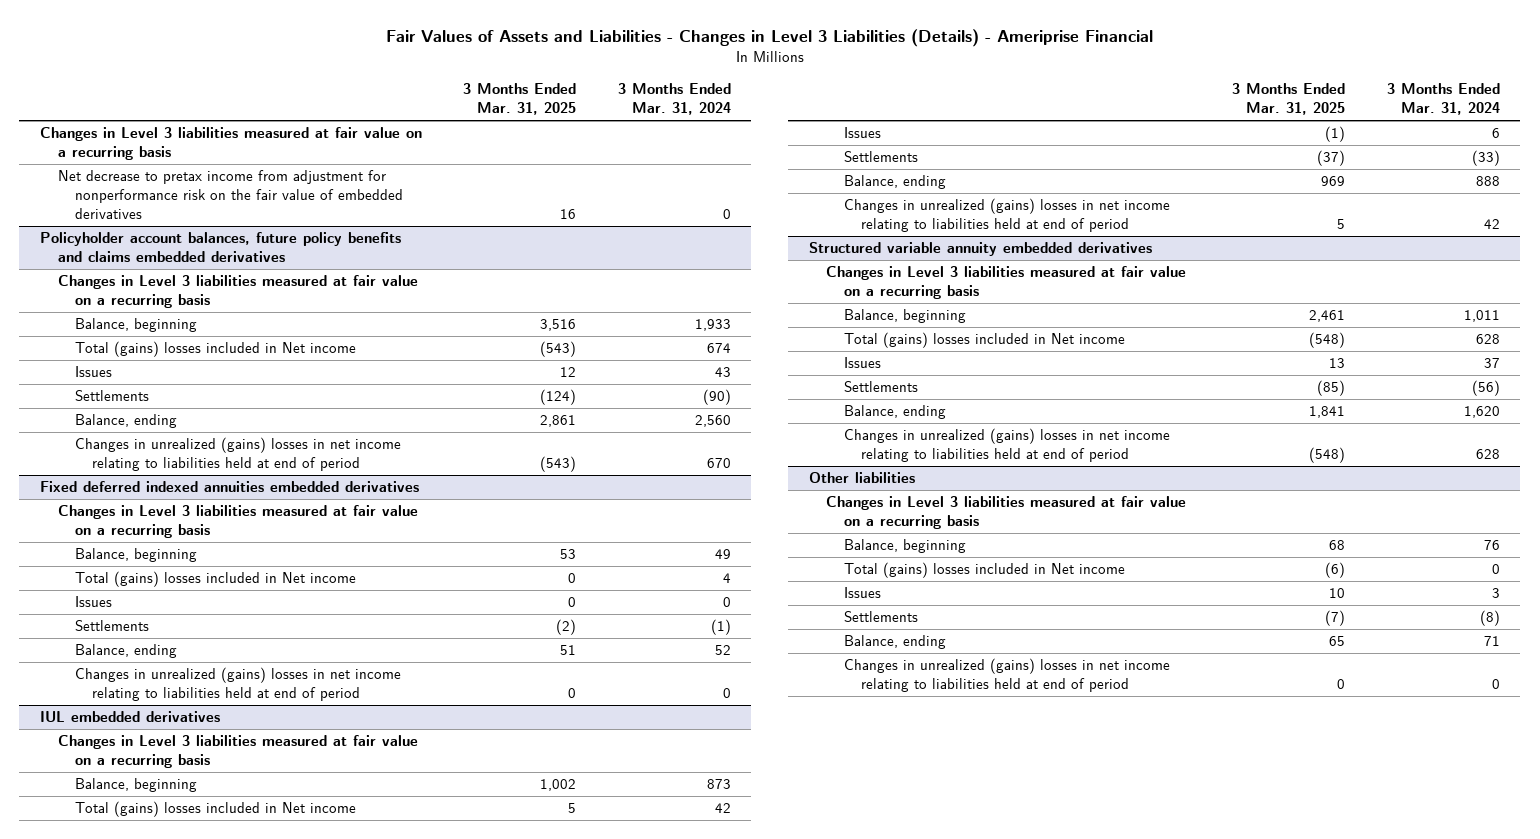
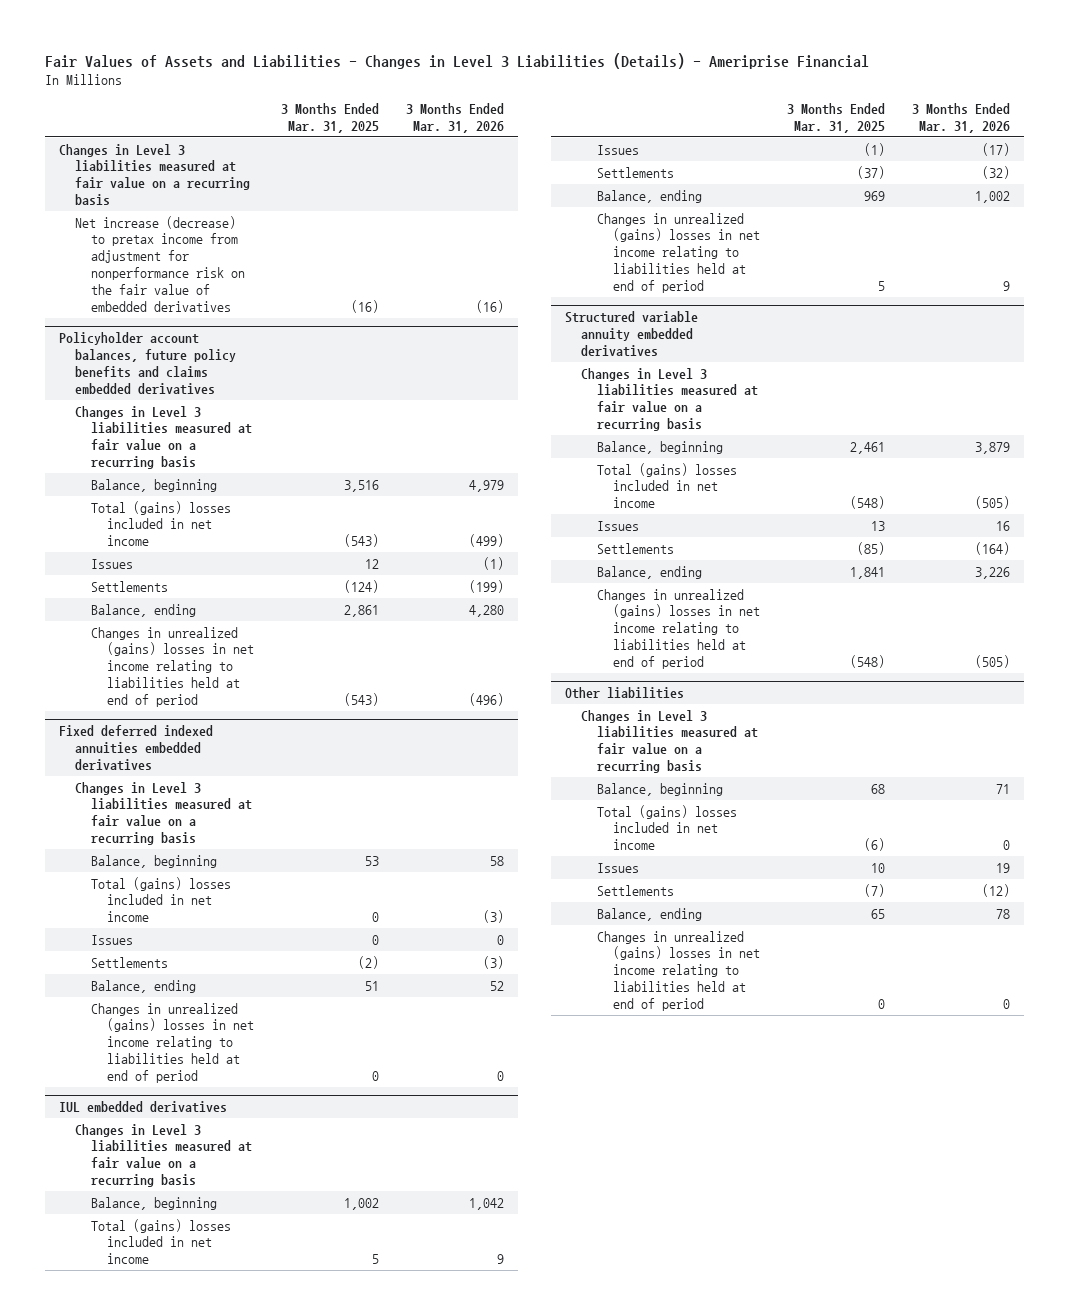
- | 3 Months Ended Mar. 31, 2025 | 3 Months Ended Mar. 31, 2024
+ | 3 Months Ended Mar. 31, 2025 | 3 Months Ended Mar. 31, 2026
- Net decrease to pretax income from adjustment for nonperformance risk on the fair value of embedded derivatives | 16 | 0
+ Net increase (decrease) to pretax income from adjustment for nonperformance risk on the fair value of embedded derivatives | (16) | (16)
@ Policyholder account balances, future policy benefits and claims embedded derivatives
- Total (gains) losses included in Net income | (543) | 674
+ Total (gains) losses included in net income | (543) | (499)
@ Fixed deferred indexed annuities embedded derivatives
- Total (gains) losses included in Net income | 0 | 4
+ Total (gains) losses included in net income | 0 | (3)
@ IUL embedded derivatives
- Total (gains) losses included in Net income | 5 | 42
+ Total (gains) losses included in net income | 5 | 9
@ Structured variable annuity embedded derivatives
- Total (gains) losses included in Net income | (548) | 628
+ Total (gains) losses included in net income | (548) | (505)
@ Other liabilities
- Total (gains) losses included in Net income | (6) | 0
+ Total (gains) losses included in net income | (6) | 0

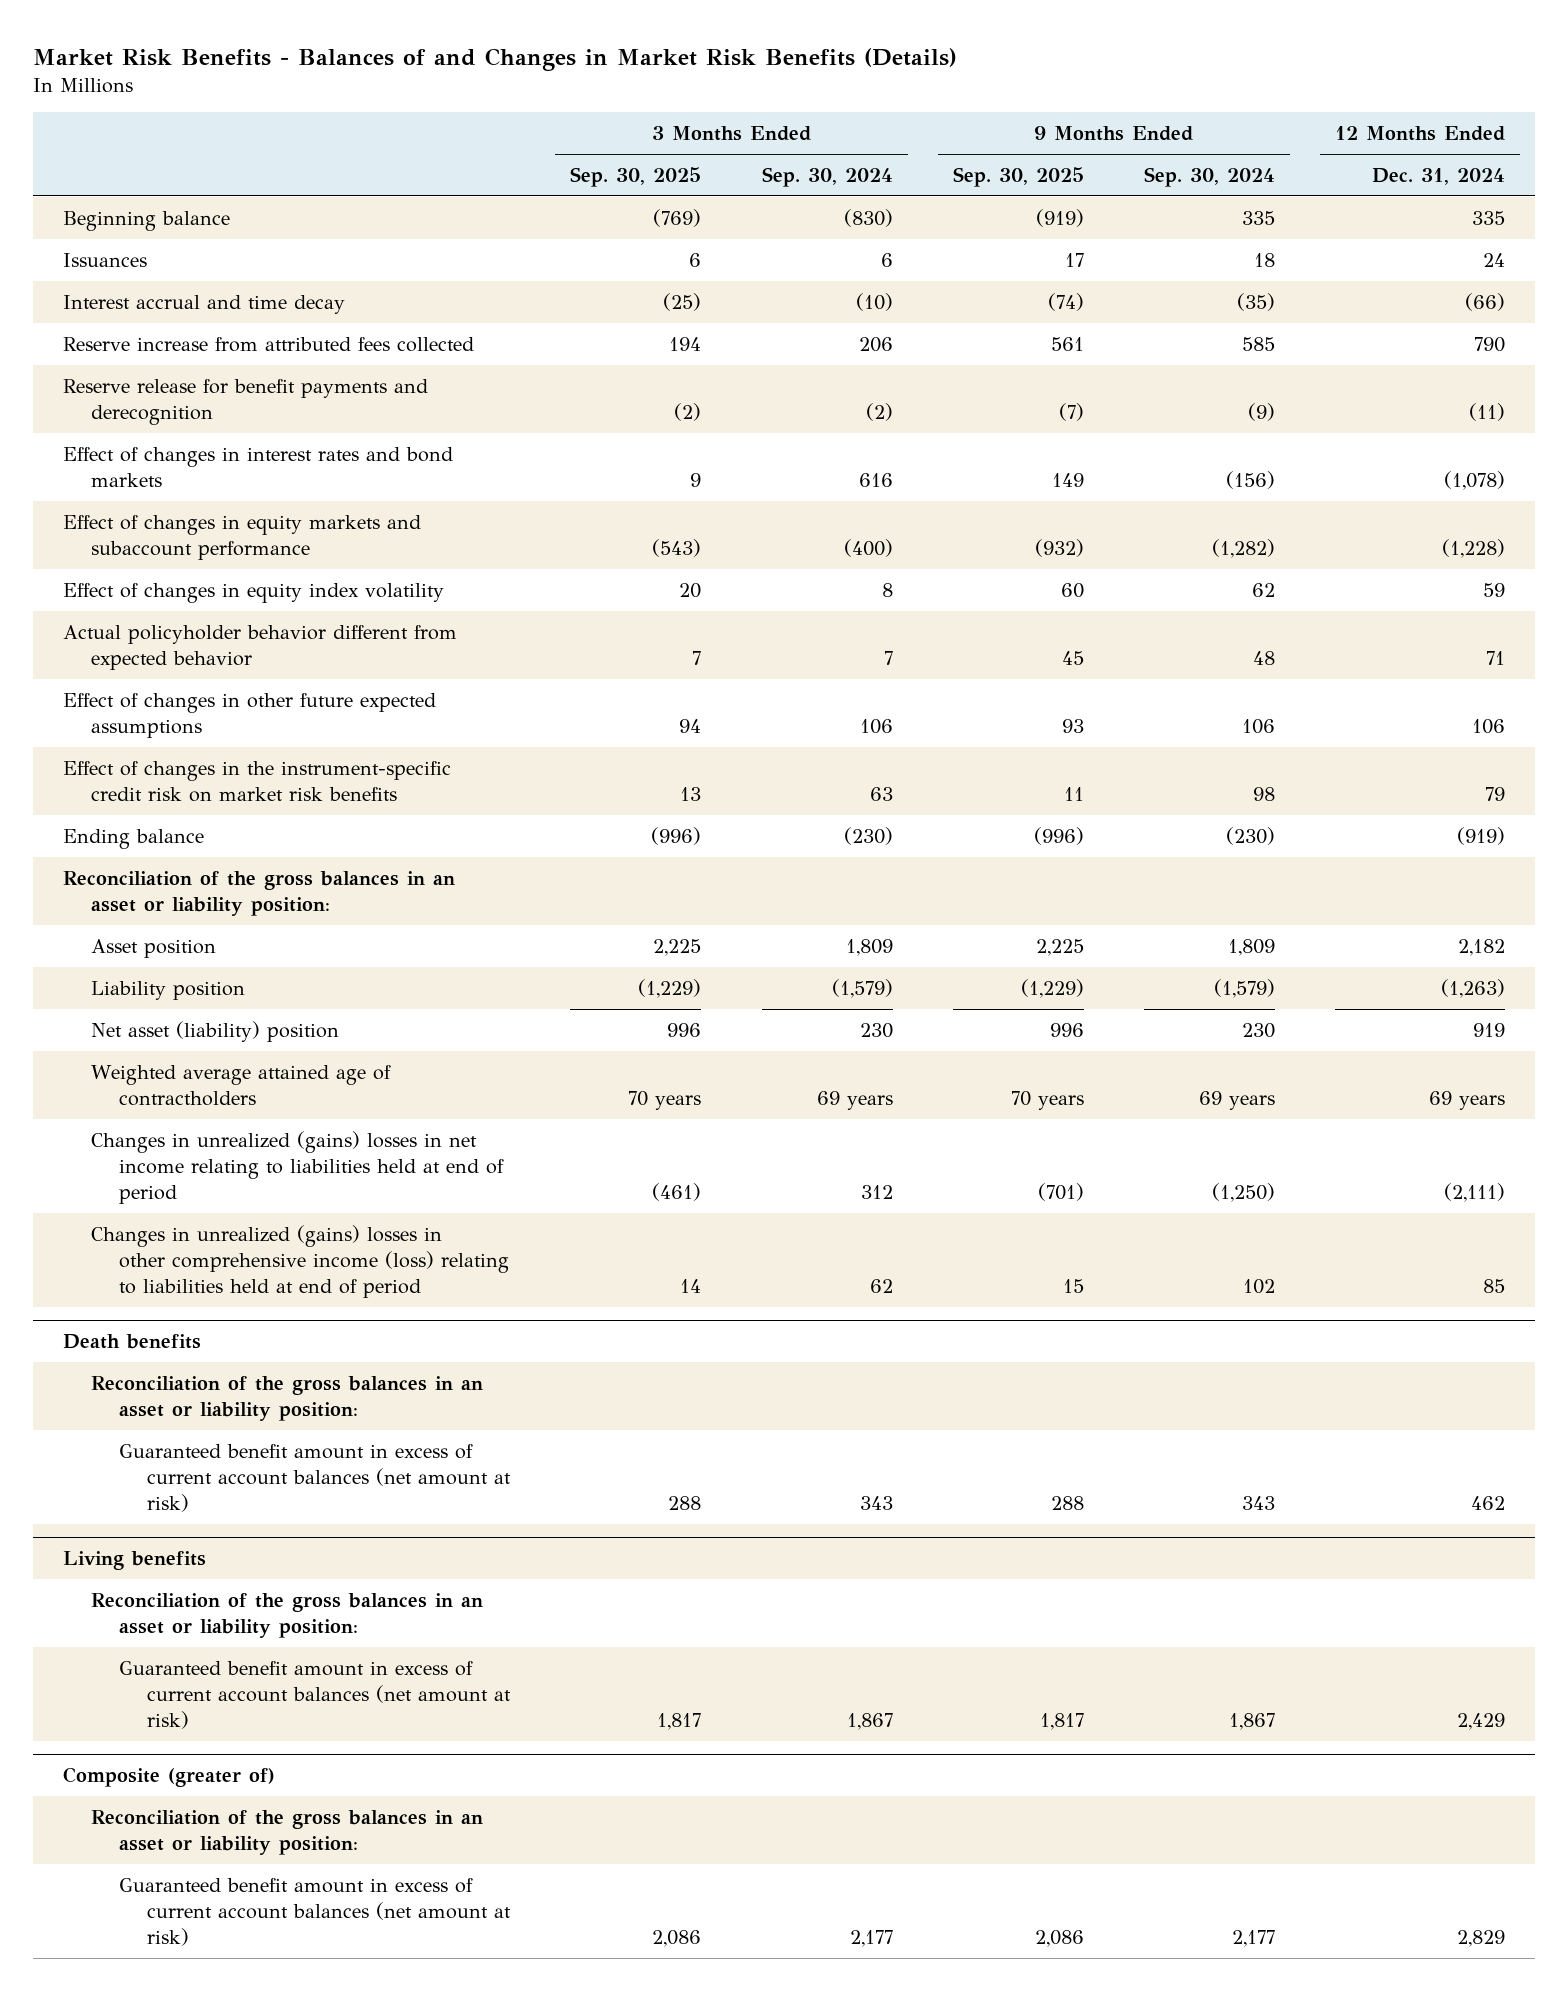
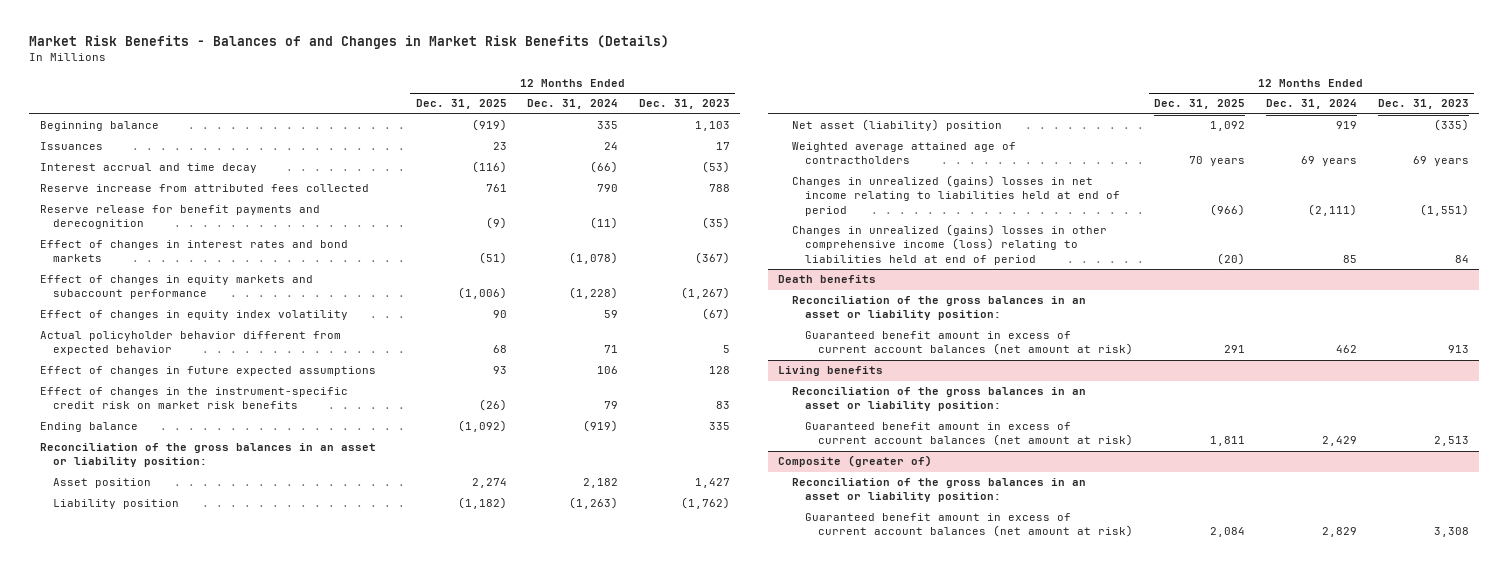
- | 3 Months Ended Sep. 30, 2025 | 3 Months Ended Sep. 30, 2024 | 9 Months Ended Sep. 30, 2025 | 9 Months Ended Sep. 30, 2024 | 12 Months Ended Dec. 31, 2024
+ | 12 Months Ended Dec. 31, 2025 | 12 Months Ended Dec. 31, 2024 | 12 Months Ended Dec. 31, 2023
- Effect of changes in other future expected assumptions | 94 | 106 | 93 | 106 | 106
+ Effect of changes in future expected assumptions | 93 | 106 | 128

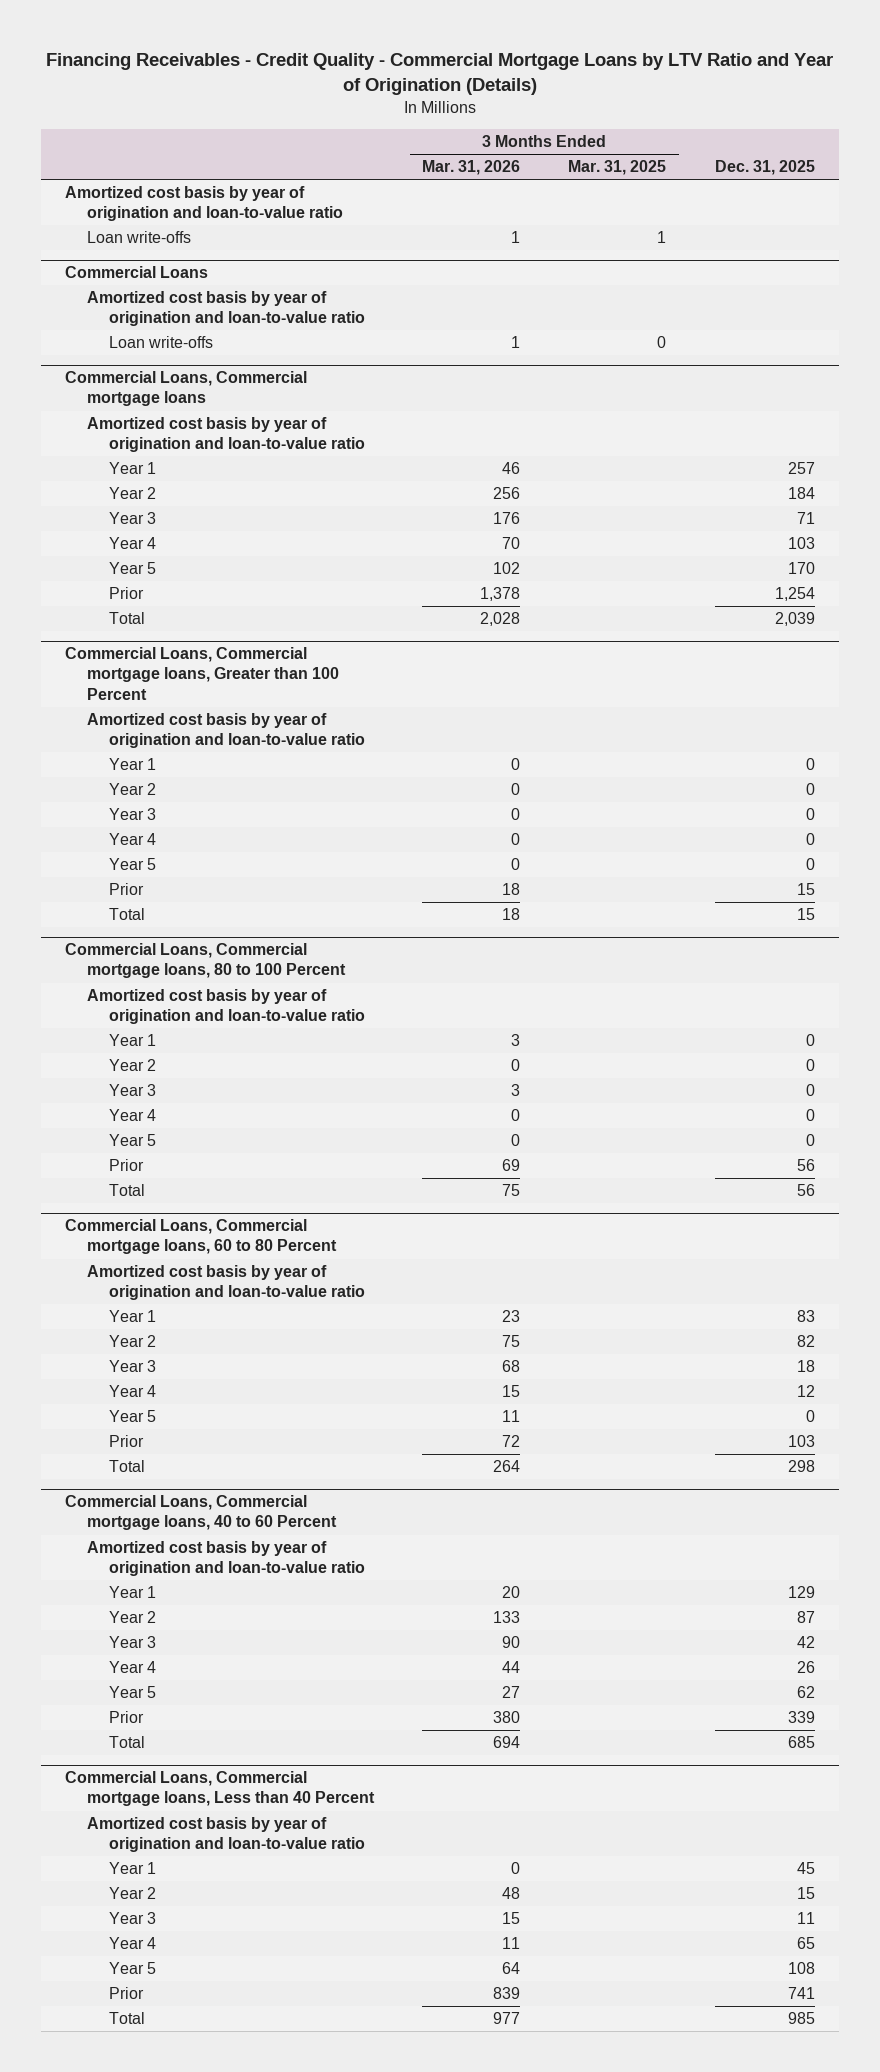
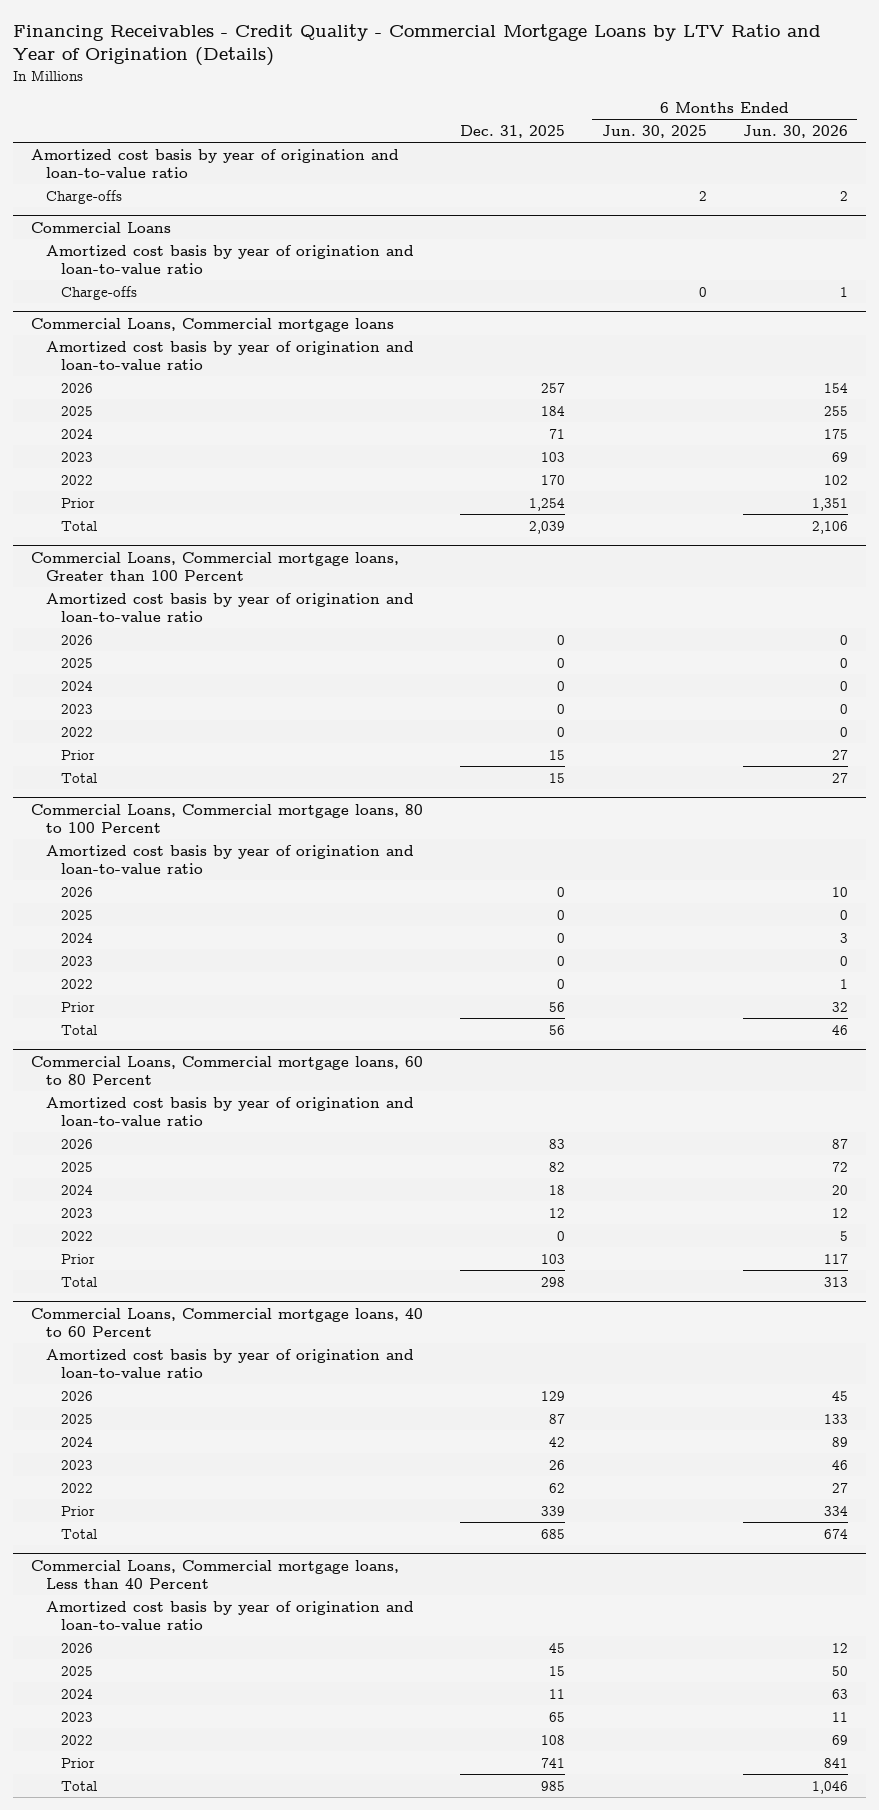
- | 3 Months Ended Mar. 31, 2026 | 3 Months Ended Mar. 31, 2025 | Dec. 31, 2025
+ | Dec. 31, 2025 | 6 Months Ended Jun. 30, 2025 | 6 Months Ended Jun. 30, 2026
- Loan write-offs | 1 | 1 |
+ Charge-offs | | 2 | 2
@ Commercial Loans
- Loan write-offs | 1 | 0 |
+ Charge-offs | | 0 | 1
@ Commercial Loans, Commercial mortgage loans
- Year 1 | 46 | | 257
- Year 2 | 256 | | 184
- Year 3 | 176 | | 71
- Year 4 | 70 | | 103
- Year 5 | 102 | | 170
+ 2026 | 257 | | 154
+ 2025 | 184 | | 255
+ 2024 | 71 | | 175
+ 2023 | 103 | | 69
+ 2022 | 170 | | 102
@ Commercial Loans, Commercial mortgage loans, Greater than 100 Percent
- Year 1 | 0 | | 0
- Year 2 | 0 | | 0
- Year 3 | 0 | | 0
- Year 4 | 0 | | 0
- Year 5 | 0 | | 0
+ 2026 | 0 | | 0
+ 2025 | 0 | | 0
+ 2024 | 0 | | 0
+ 2023 | 0 | | 0
+ 2022 | 0 | | 0
@ Commercial Loans, Commercial mortgage loans, 80 to 100 Percent
- Year 1 | 3 | | 0
- Year 2 | 0 | | 0
- Year 3 | 3 | | 0
- Year 4 | 0 | | 0
- Year 5 | 0 | | 0
+ 2026 | 0 | | 10
+ 2025 | 0 | | 0
+ 2024 | 0 | | 3
+ 2023 | 0 | | 0
+ 2022 | 0 | | 1
@ Commercial Loans, Commercial mortgage loans, 60 to 80 Percent
- Year 1 | 23 | | 83
- Year 2 | 75 | | 82
- Year 3 | 68 | | 18
- Year 4 | 15 | | 12
- Year 5 | 11 | | 0
+ 2026 | 83 | | 87
+ 2025 | 82 | | 72
+ 2024 | 18 | | 20
+ 2023 | 12 | | 12
+ 2022 | 0 | | 5
@ Commercial Loans, Commercial mortgage loans, 40 to 60 Percent
- Year 1 | 20 | | 129
- Year 2 | 133 | | 87
- Year 3 | 90 | | 42
- Year 4 | 44 | | 26
- Year 5 | 27 | | 62
+ 2026 | 129 | | 45
+ 2025 | 87 | | 133
+ 2024 | 42 | | 89
+ 2023 | 26 | | 46
+ 2022 | 62 | | 27
@ Commercial Loans, Commercial mortgage loans, Less than 40 Percent
- Year 1 | 0 | | 45
- Year 2 | 48 | | 15
- Year 3 | 15 | | 11
- Year 4 | 11 | | 65
- Year 5 | 64 | | 108
+ 2026 | 45 | | 12
+ 2025 | 15 | | 50
+ 2024 | 11 | | 63
+ 2023 | 65 | | 11
+ 2022 | 108 | | 69

